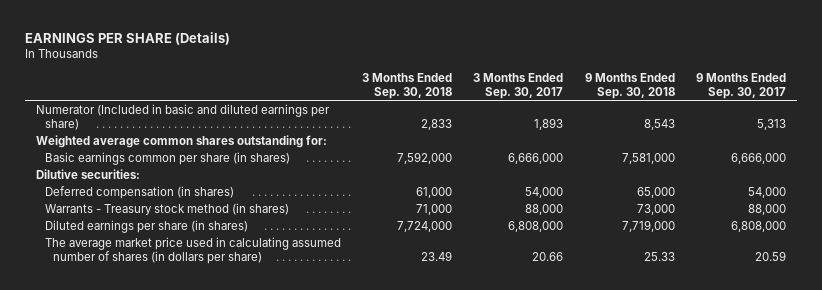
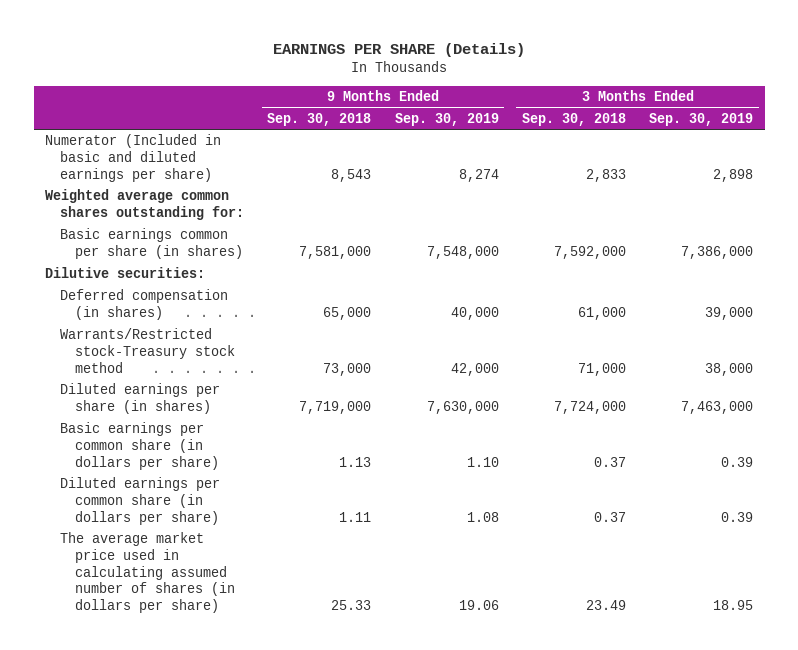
- | 3 Months Ended Sep. 30, 2018 | 3 Months Ended Sep. 30, 2017 | 9 Months Ended Sep. 30, 2018 | 9 Months Ended Sep. 30, 2017
+ | 9 Months Ended Sep. 30, 2018 | 9 Months Ended Sep. 30, 2019 | 3 Months Ended Sep. 30, 2018 | 3 Months Ended Sep. 30, 2019
- Warrants - Treasury stock method (in shares) | 71,000 | 88,000 | 73,000 | 88,000
+ Warrants/Restricted stock-Treasury stock method | 73,000 | 42,000 | 71,000 | 38,000
+ Basic earnings per common share (in dollars per share) | 1.13 | 1.10 | 0.37 | 0.39
+ Diluted earnings per common share (in dollars per share) | 1.11 | 1.08 | 0.37 | 0.39

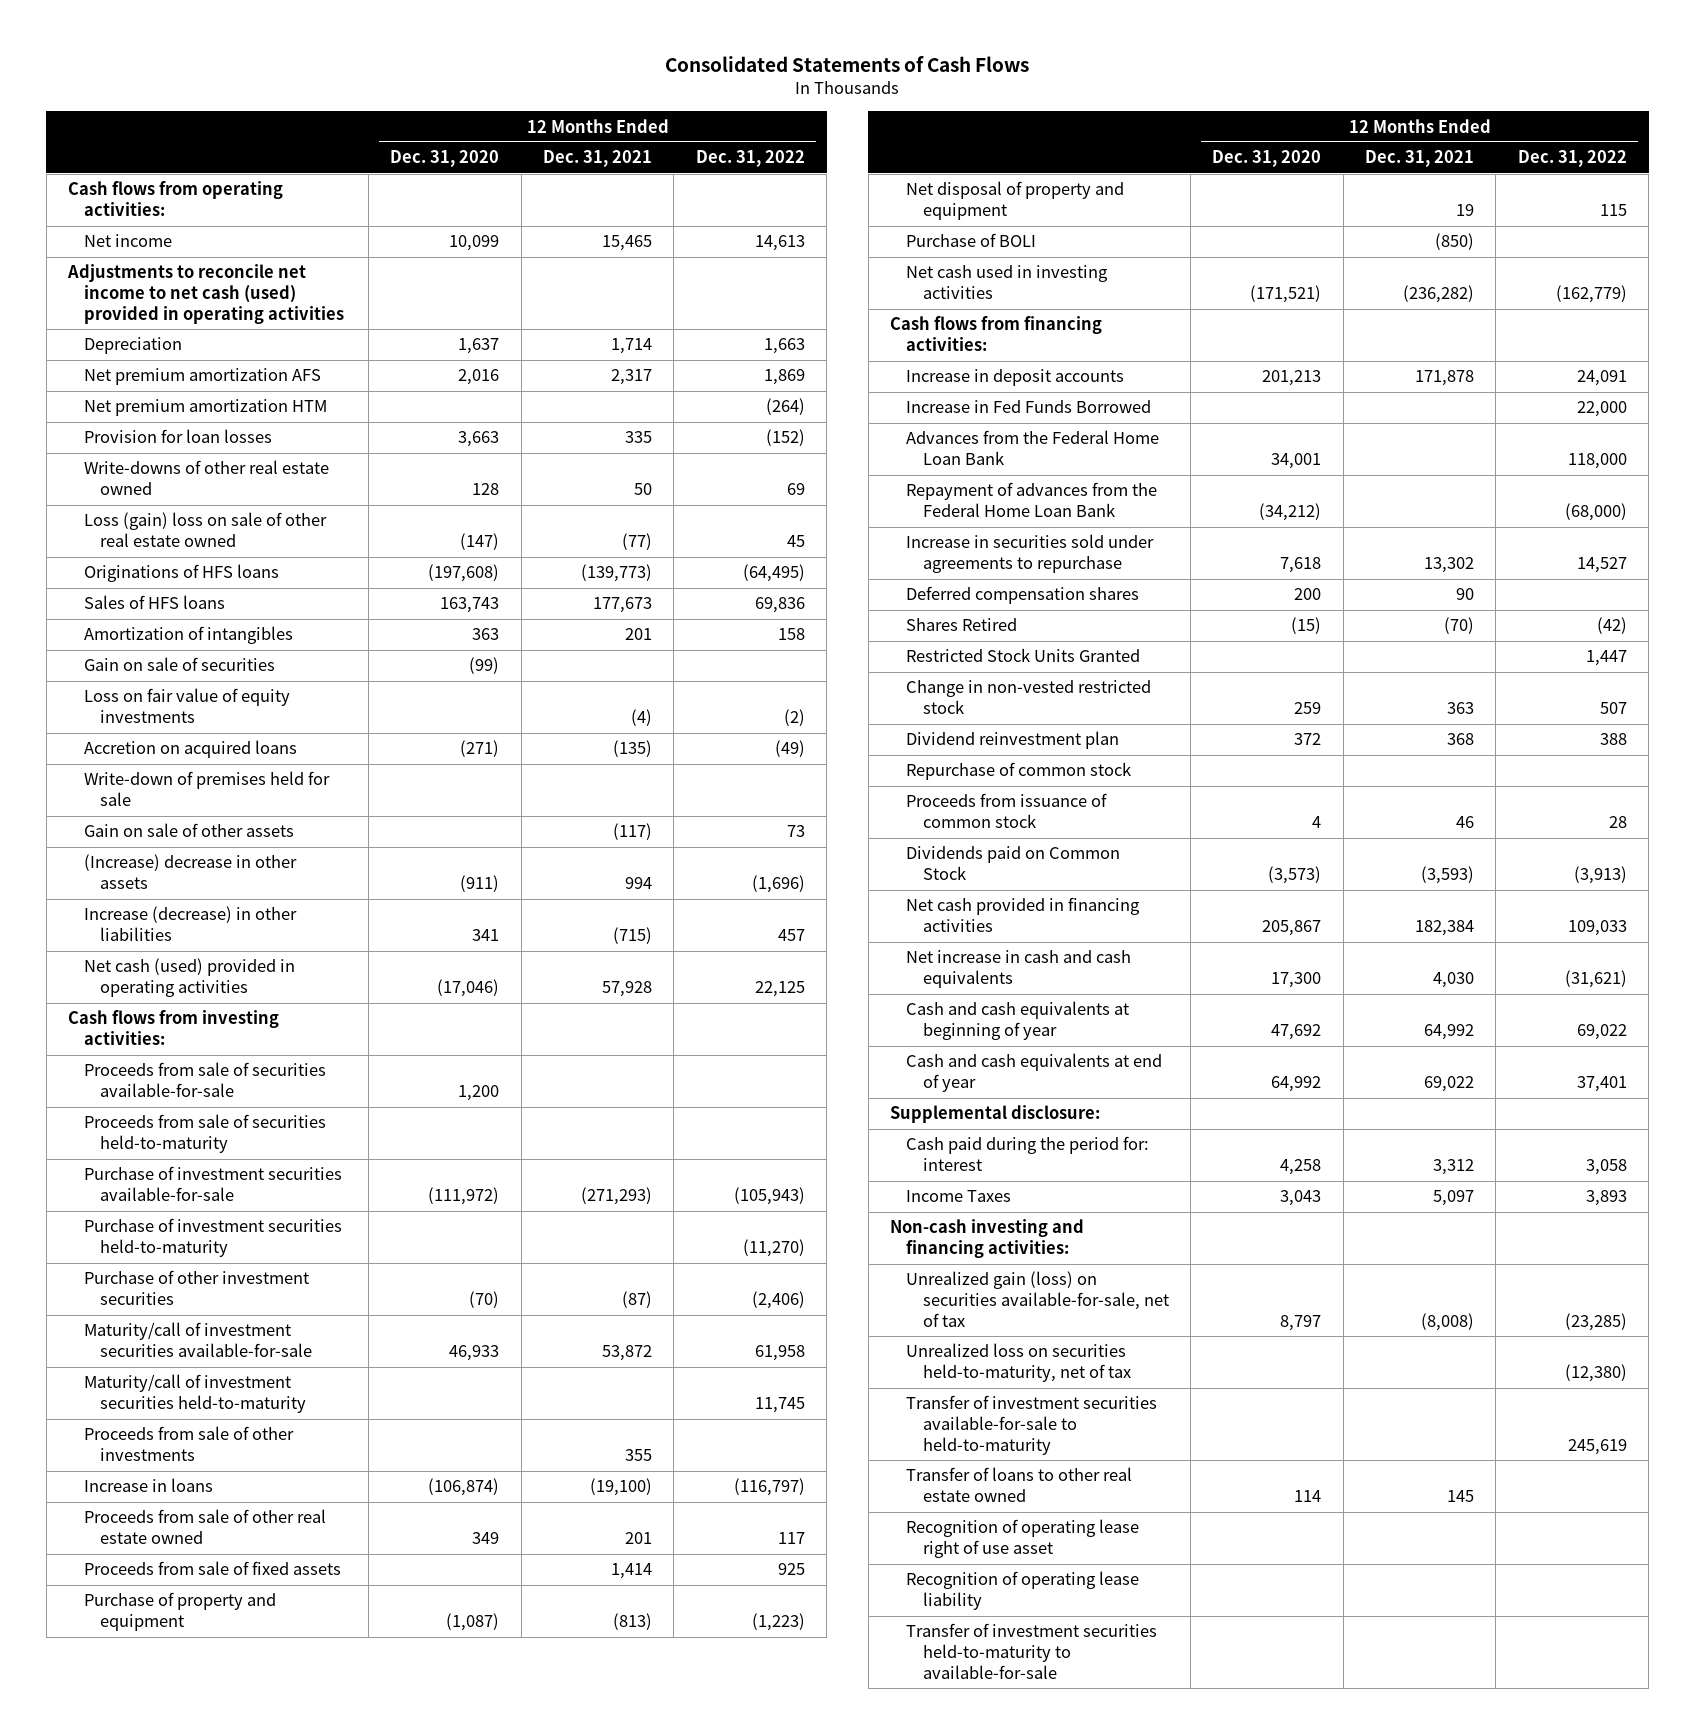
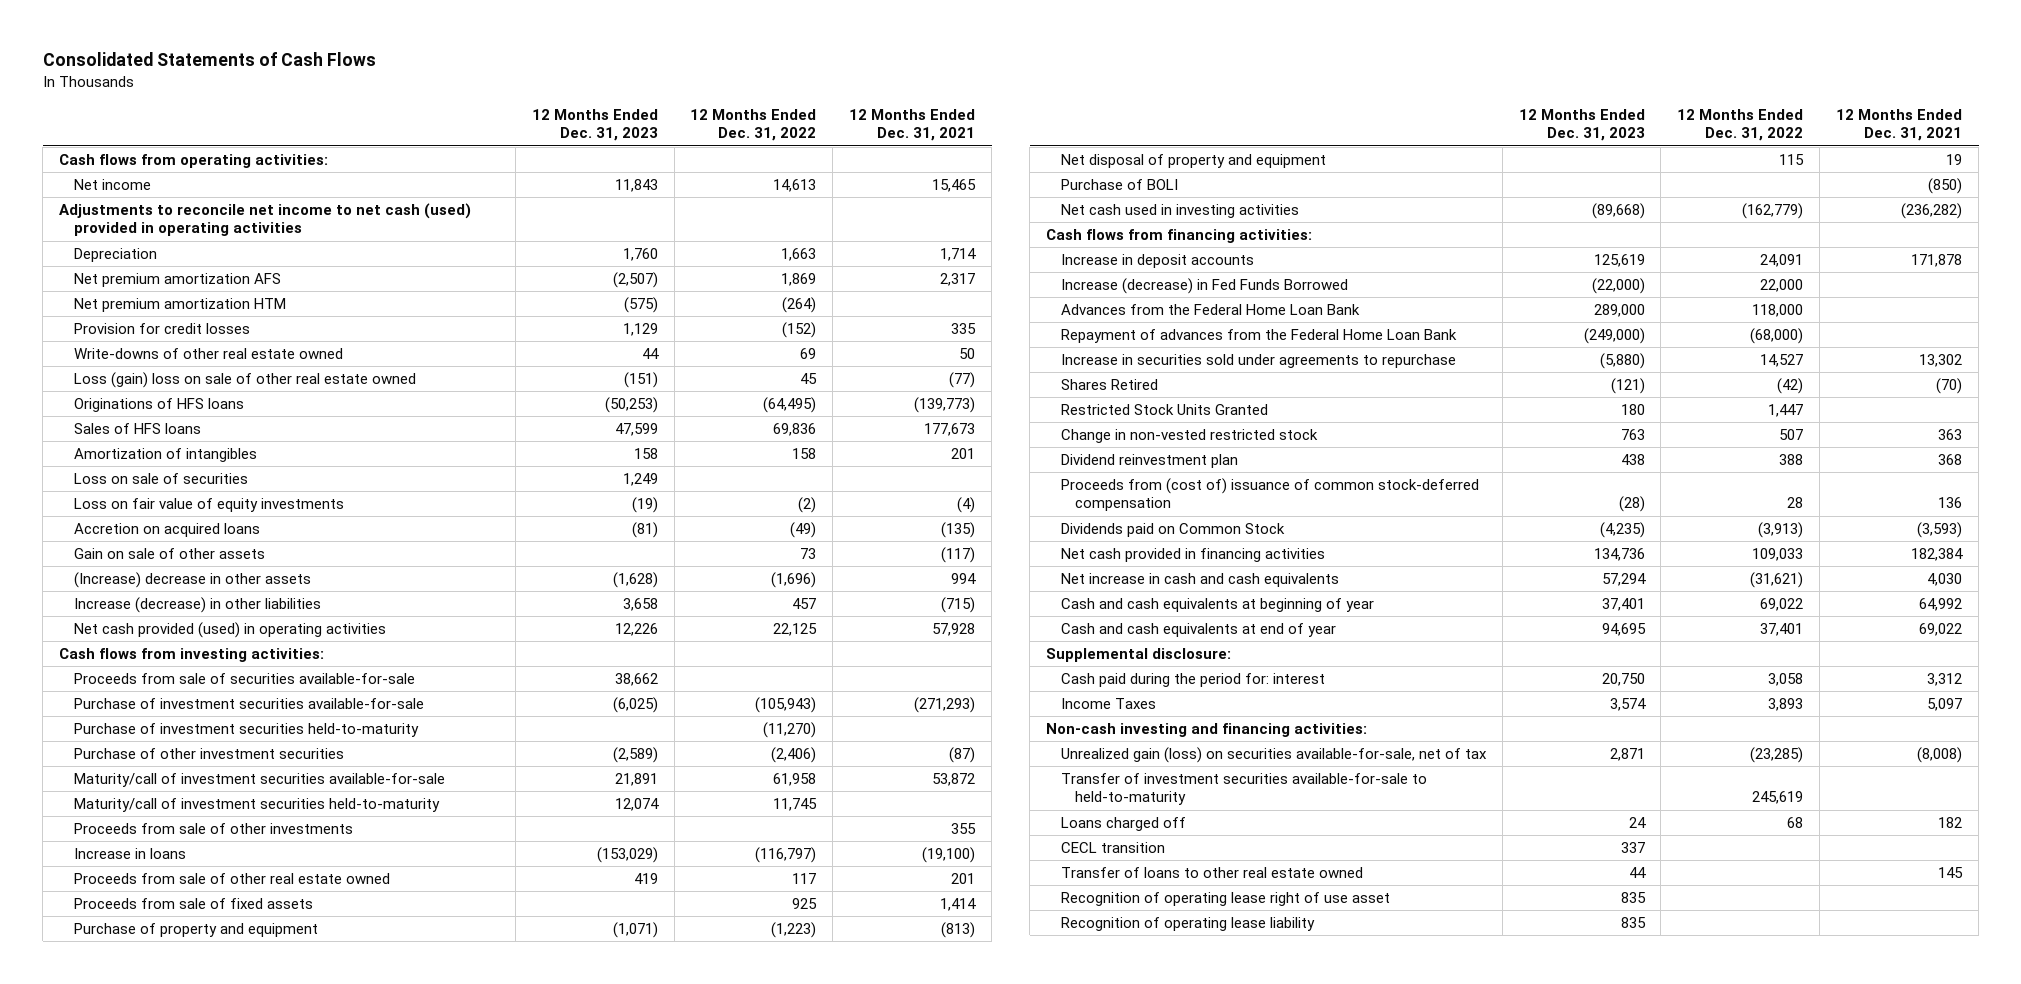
- | 12 Months Ended Dec. 31, 2020 | 12 Months Ended Dec. 31, 2021 | 12 Months Ended Dec. 31, 2022
+ | 12 Months Ended Dec. 31, 2023 | 12 Months Ended Dec. 31, 2022 | 12 Months Ended Dec. 31, 2021
- Provision for loan losses | 3,663 | 335 | (152)
+ Provision for credit losses | 1,129 | (152) | 335
- Gain on sale of securities | (99) | |
+ Loss on sale of securities | 1,249 | |
- Write-down of premises held for sale
- Net cash (used) provided in operating activities | (17,046) | 57,928 | 22,125
+ Net cash provided (used) in operating activities | 12,226 | 22,125 | 57,928
- Proceeds from sale of securities held-to-maturity
- Increase in Fed Funds Borrowed | | | 22,000
+ Increase (decrease) in Fed Funds Borrowed | (22,000) | 22,000 |
- Deferred compensation shares | 200 | 90 |
- Repurchase of common stock
- Proceeds from issuance of common stock | 4 | 46 | 28
+ Proceeds from (cost of) issuance of common stock-deferred compensation | (28) | 28 | 136
- Unrealized loss on securities held-to-maturity, net of tax | | | (12,380)
+ Loans charged off | 24 | 68 | 182
+ CECL transition | 337 | |
- Transfer of investment securities held-to-maturity to available-for-sale

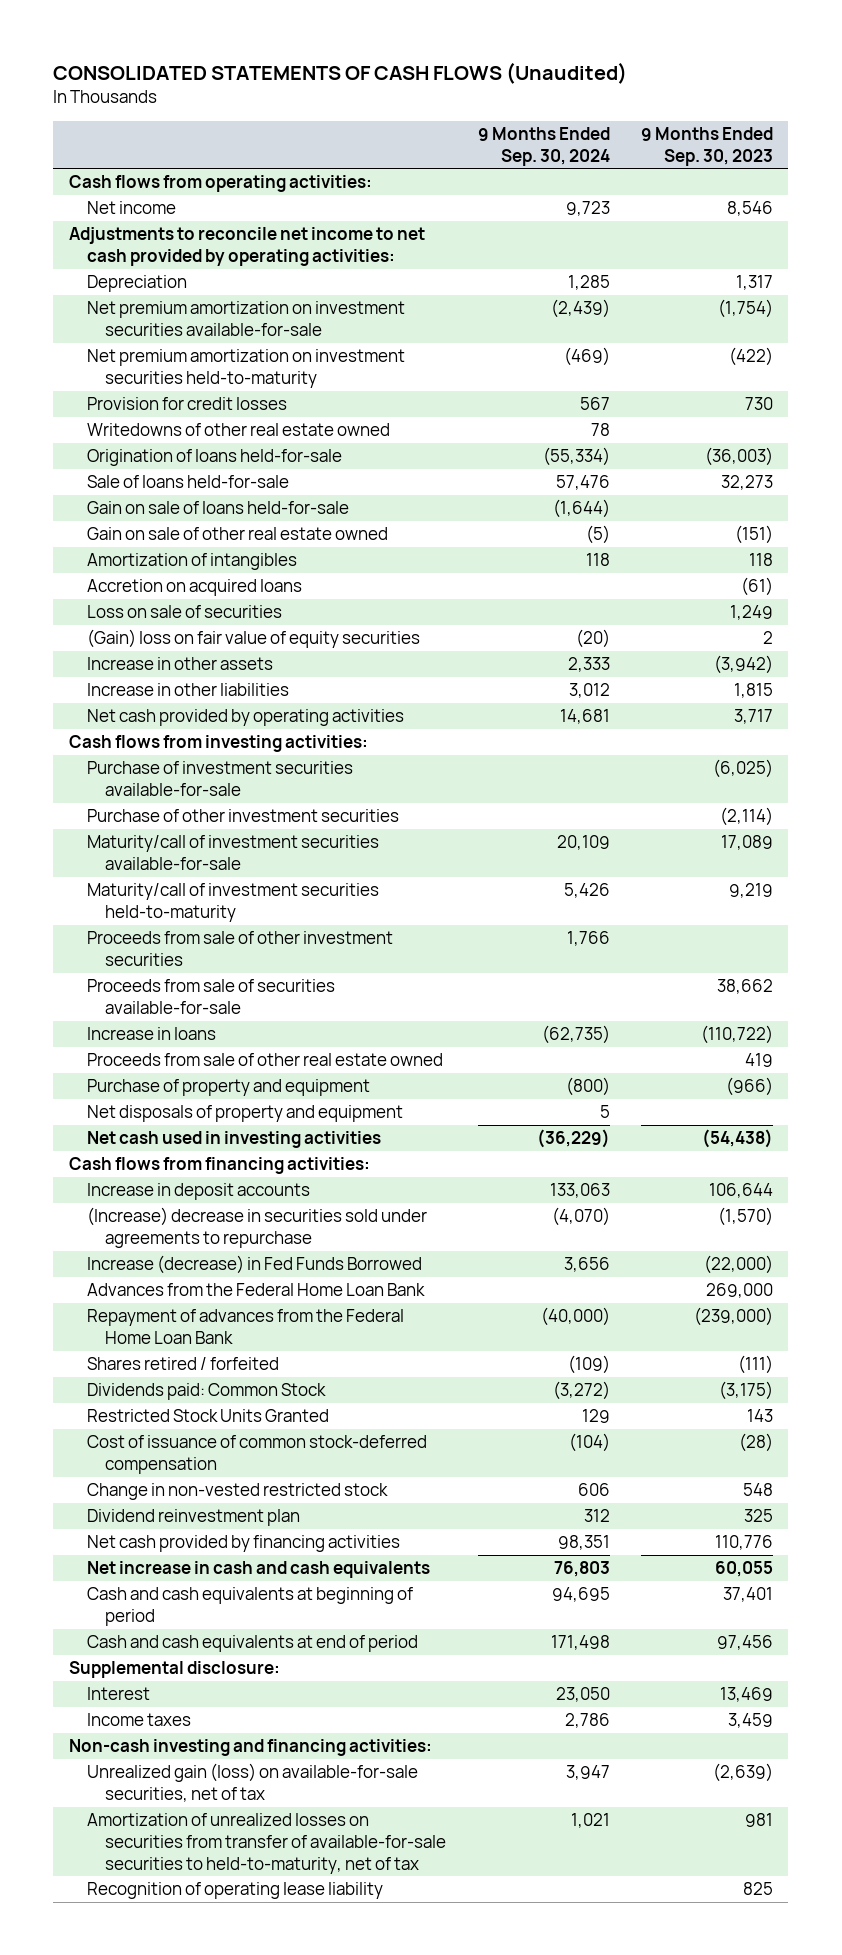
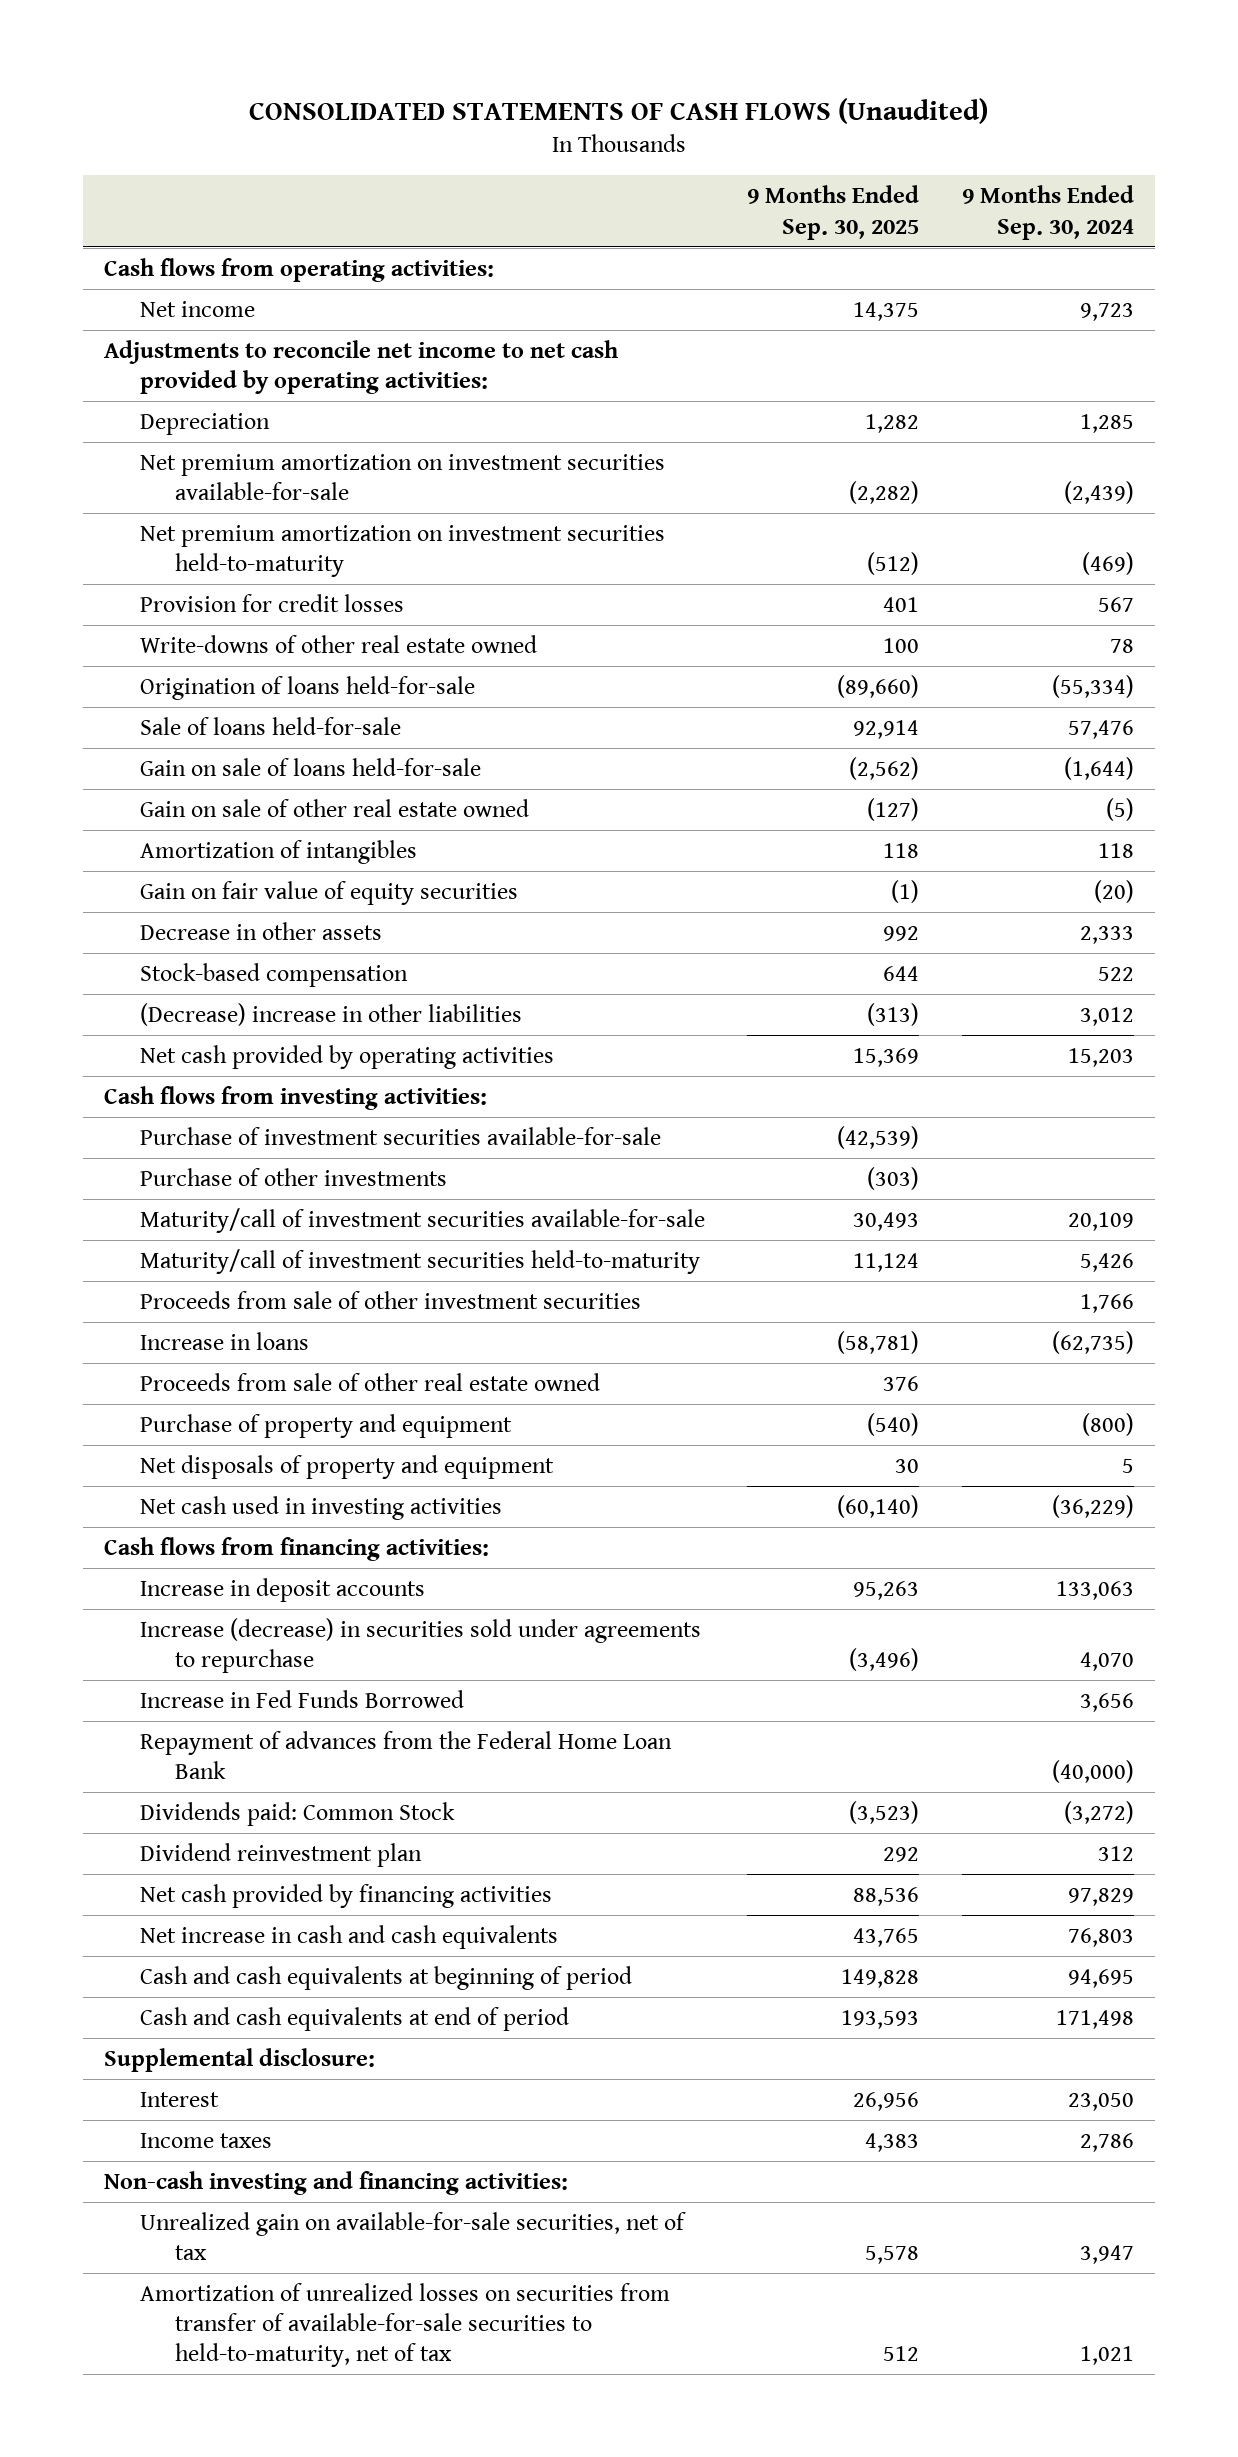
- | 9 Months Ended Sep. 30, 2024 | 9 Months Ended Sep. 30, 2023
+ | 9 Months Ended Sep. 30, 2025 | 9 Months Ended Sep. 30, 2024
- Writedowns of other real estate owned | 78 |
+ Write-downs of other real estate owned | 100 | 78
- Accretion on acquired loans | | (61)
- Loss on sale of securities | | 1,249
- (Gain) loss on fair value of equity securities | (20) | 2
- Increase in other assets | 2,333 | (3,942)
- Increase in other liabilities | 3,012 | 1,815
- Net cash provided by operating activities | 14,681 | 3,717
+ Gain on fair value of equity securities | (1) | (20)
+ Decrease in other assets | 992 | 2,333
+ Stock-based compensation | 644 | 522
+ (Decrease) increase in other liabilities | (313) | 3,012
+ Net cash provided by operating activities | 15,369 | 15,203
- Purchase of other investment securities | | (2,114)
+ Purchase of other investments | (303) |
- Proceeds from sale of securities available-for-sale | | 38,662
- (Increase) decrease in securities sold under agreements to repurchase | (4,070) | (1,570)
- Increase (decrease) in Fed Funds Borrowed | 3,656 | (22,000)
- Advances from the Federal Home Loan Bank | | 269,000
+ Increase (decrease) in securities sold under agreements to repurchase | (3,496) | 4,070
+ Increase in Fed Funds Borrowed | | 3,656
- Shares retired / forfeited | (109) | (111)
- Restricted Stock Units Granted | 129 | 143
- Cost of issuance of common stock-deferred compensation | (104) | (28)
- Change in non-vested restricted stock | 606 | 548
- Net cash provided by financing activities | 98,351 | 110,776
+ Net cash provided by financing activities | 88,536 | 97,829
- Unrealized gain (loss) on available-for-sale securities, net of tax | 3,947 | (2,639)
+ Unrealized gain on available-for-sale securities, net of tax | 5,578 | 3,947
- Recognition of operating lease liability | | 825

